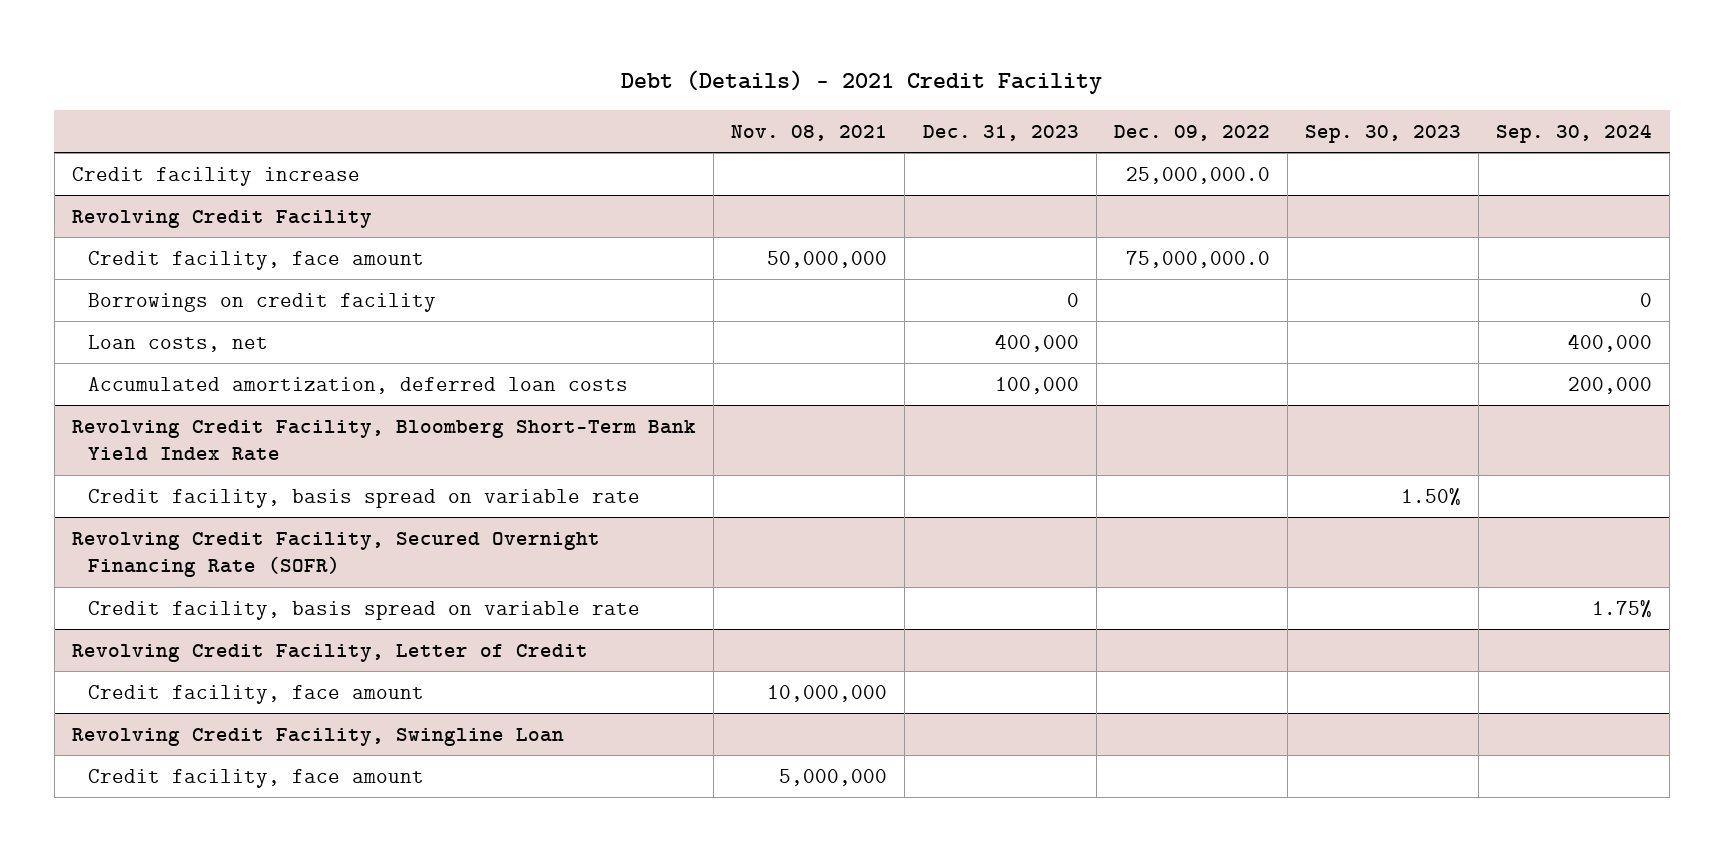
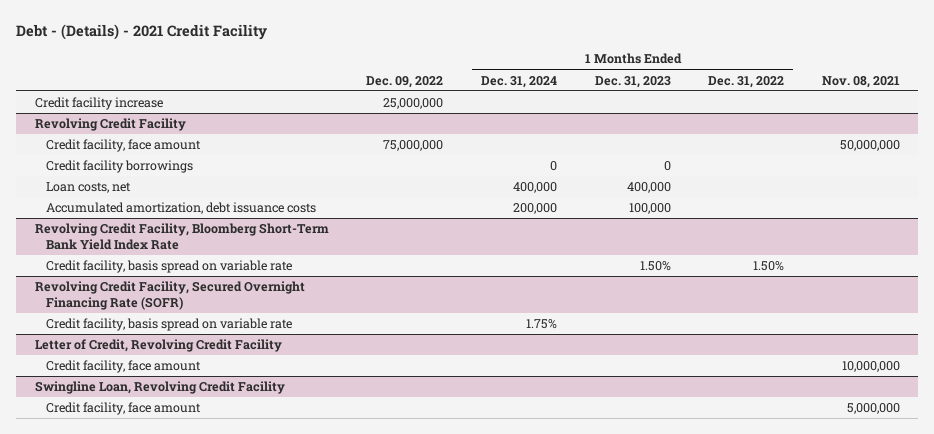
- Debt (Details) - 2021 Credit Facility
+ Debt - (Details) - 2021 Credit Facility
- | Nov. 08, 2021 | Dec. 31, 2023 | Dec. 09, 2022 | Sep. 30, 2023 | Sep. 30, 2024
+ | Dec. 09, 2022 | 1 Months Ended Dec. 31, 2024 | 1 Months Ended Dec. 31, 2023 | 1 Months Ended Dec. 31, 2022 | Nov. 08, 2021
- Credit facility increase | | | 25,000,000.0 | |
+ Credit facility increase | 25,000,000 | | | |
@ Revolving Credit Facility
- Credit facility, face amount | 50,000,000 | | 75,000,000.0 | |
- Borrowings on credit facility | | 0 | | | 0
+ Credit facility, face amount | 75,000,000 | | | | 50,000,000
+ Credit facility borrowings | | 0 | 0 | |
- Accumulated amortization, deferred loan costs | | 100,000 | | | 200,000
+ Accumulated amortization, debt issuance costs | | 200,000 | 100,000 | |
- Revolving Credit Facility, Letter of Credit
+ Letter of Credit, Revolving Credit Facility
- Revolving Credit Facility, Swingline Loan
+ Swingline Loan, Revolving Credit Facility

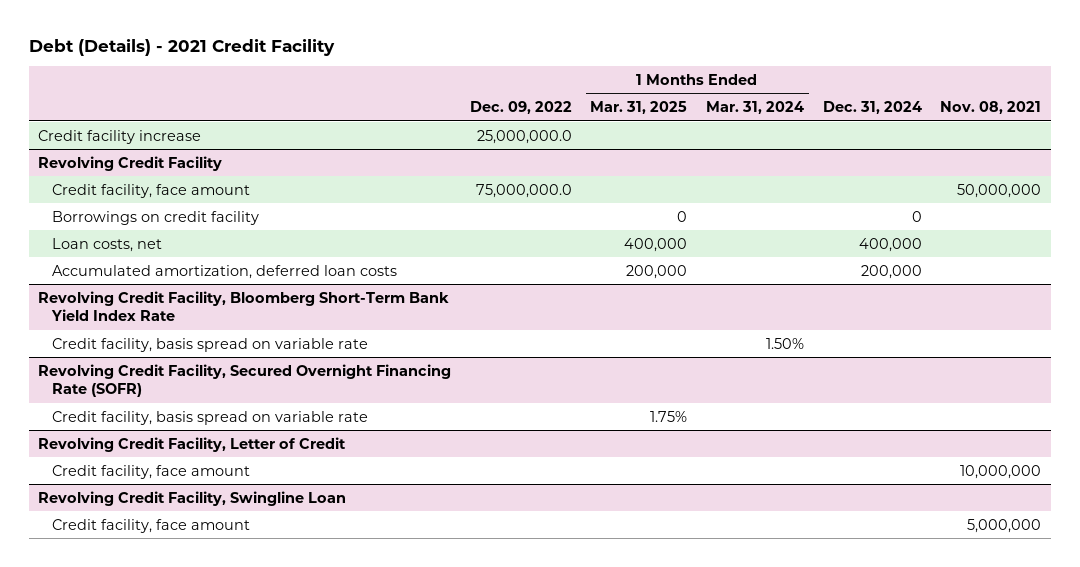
- Debt - (Details) - 2021 Credit Facility
+ Debt (Details) - 2021 Credit Facility
- | Dec. 09, 2022 | 1 Months Ended Dec. 31, 2024 | 1 Months Ended Dec. 31, 2023 | 1 Months Ended Dec. 31, 2022 | Nov. 08, 2021
+ | Dec. 09, 2022 | 1 Months Ended Mar. 31, 2025 | 1 Months Ended Mar. 31, 2024 | Dec. 31, 2024 | Nov. 08, 2021
- Credit facility increase | 25,000,000 | | | |
+ Credit facility increase | 25,000,000.0 | | | |
@ Revolving Credit Facility
- Credit facility, face amount | 75,000,000 | | | | 50,000,000
- Credit facility borrowings | | 0 | 0 | |
+ Credit facility, face amount | 75,000,000.0 | | | | 50,000,000
+ Borrowings on credit facility | | 0 | | 0 |
- Accumulated amortization, debt issuance costs | | 200,000 | 100,000 | |
+ Accumulated amortization, deferred loan costs | | 200,000 | | 200,000 |
- Letter of Credit, Revolving Credit Facility
+ Revolving Credit Facility, Letter of Credit
- Swingline Loan, Revolving Credit Facility
+ Revolving Credit Facility, Swingline Loan

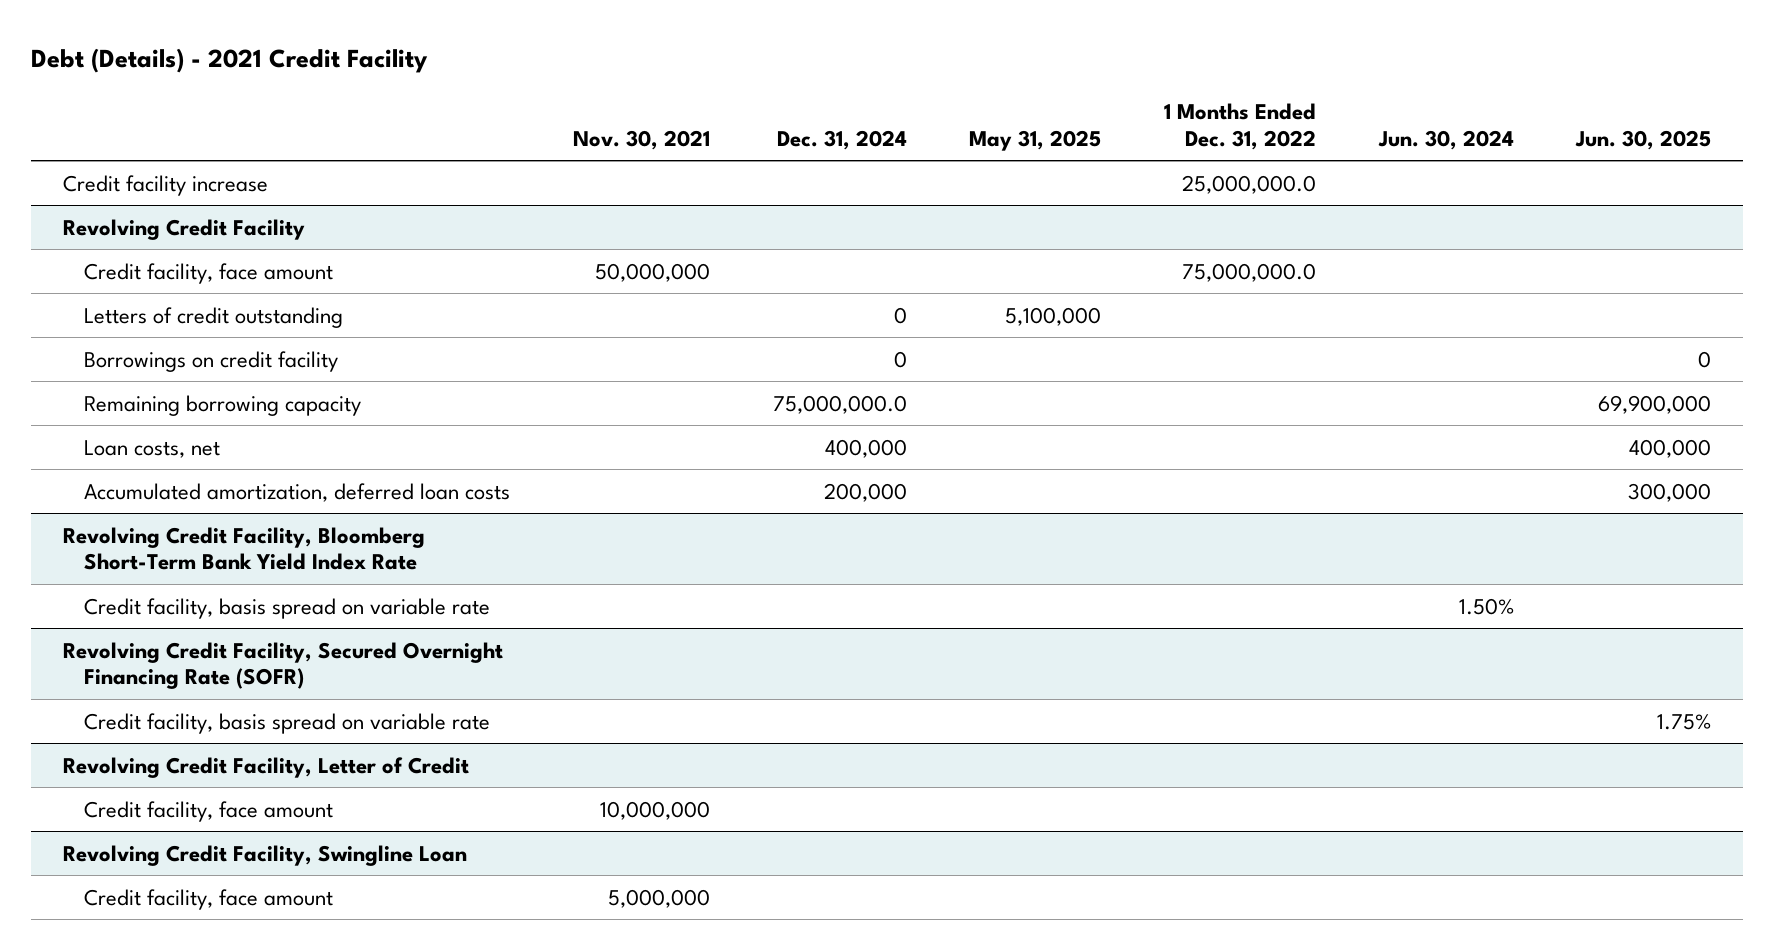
- | Dec. 09, 2022 | 1 Months Ended Mar. 31, 2025 | 1 Months Ended Mar. 31, 2024 | Dec. 31, 2024 | Nov. 08, 2021
+ | Nov. 30, 2021 | Dec. 31, 2024 | May 31, 2025 | 1 Months Ended Dec. 31, 2022 | Jun. 30, 2024 | Jun. 30, 2025
@ Revolving Credit Facility
+ Letters of credit outstanding | | 0 | 5,100,000 | | |
+ Remaining borrowing capacity | | 75,000,000.0 | | | | 69,900,000

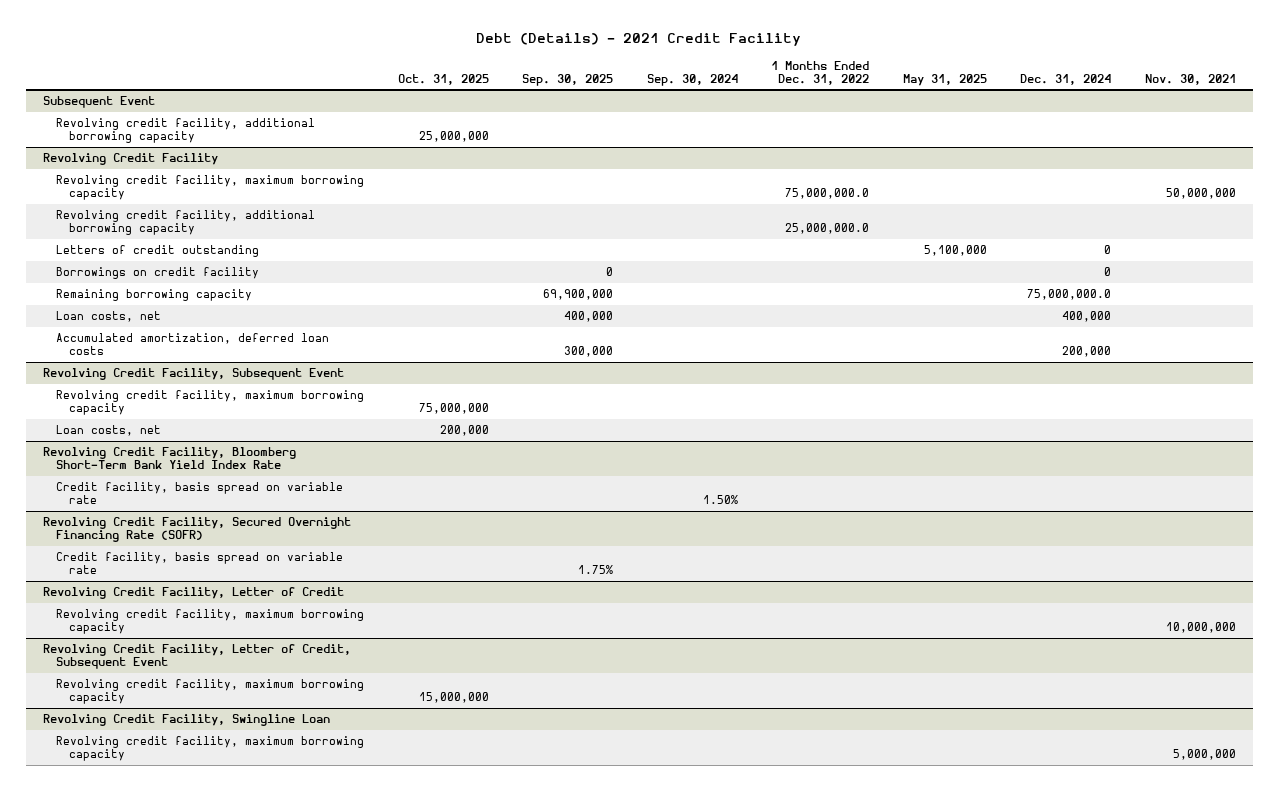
- | Nov. 30, 2021 | Dec. 31, 2024 | May 31, 2025 | 1 Months Ended Dec. 31, 2022 | Jun. 30, 2024 | Jun. 30, 2025
+ | Oct. 31, 2025 | Sep. 30, 2025 | Sep. 30, 2024 | 1 Months Ended Dec. 31, 2022 | May 31, 2025 | Dec. 31, 2024 | Nov. 30, 2021
- Credit facility increase | | | | 25,000,000.0 | |
+ Subsequent Event
+ Revolving credit facility, additional borrowing capacity | 25,000,000 | | | | | |
@ Revolving Credit Facility
- Credit facility, face amount | 50,000,000 | | | 75,000,000.0 | |
+ Revolving credit facility, maximum borrowing capacity | | | | 75,000,000.0 | | | 50,000,000
+ Revolving credit facility, additional borrowing capacity | | | | 25,000,000.0 | | |
+ Revolving Credit Facility, Subsequent Event
+ Revolving credit facility, maximum borrowing capacity | 75,000,000 | | | | | |
+ Loan costs, net | 200,000 | | | | | |
@ Revolving Credit Facility, Letter of Credit
- Credit facility, face amount | 10,000,000 | | | | |
+ Revolving credit facility, maximum borrowing capacity | | | | | | | 10,000,000
+ Revolving Credit Facility, Letter of Credit, Subsequent Event
+ Revolving credit facility, maximum borrowing capacity | 15,000,000 | | | | | |
@ Revolving Credit Facility, Swingline Loan
- Credit facility, face amount | 5,000,000 | | | | |
+ Revolving credit facility, maximum borrowing capacity | | | | | | | 5,000,000

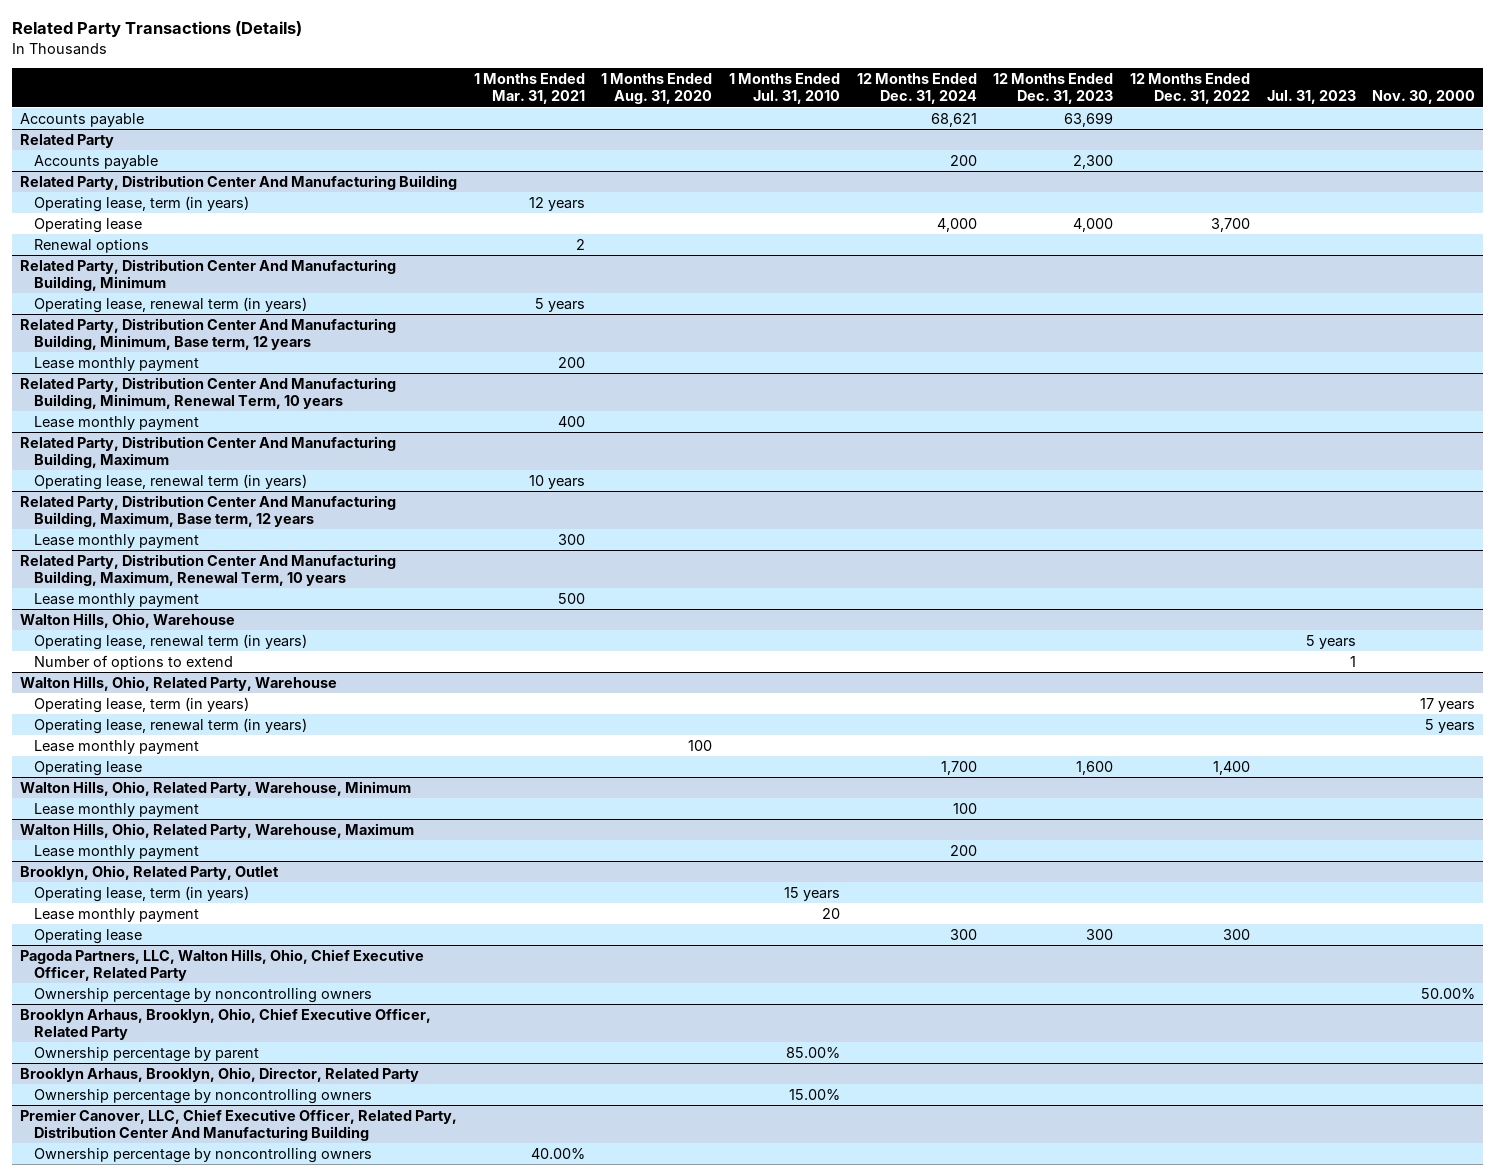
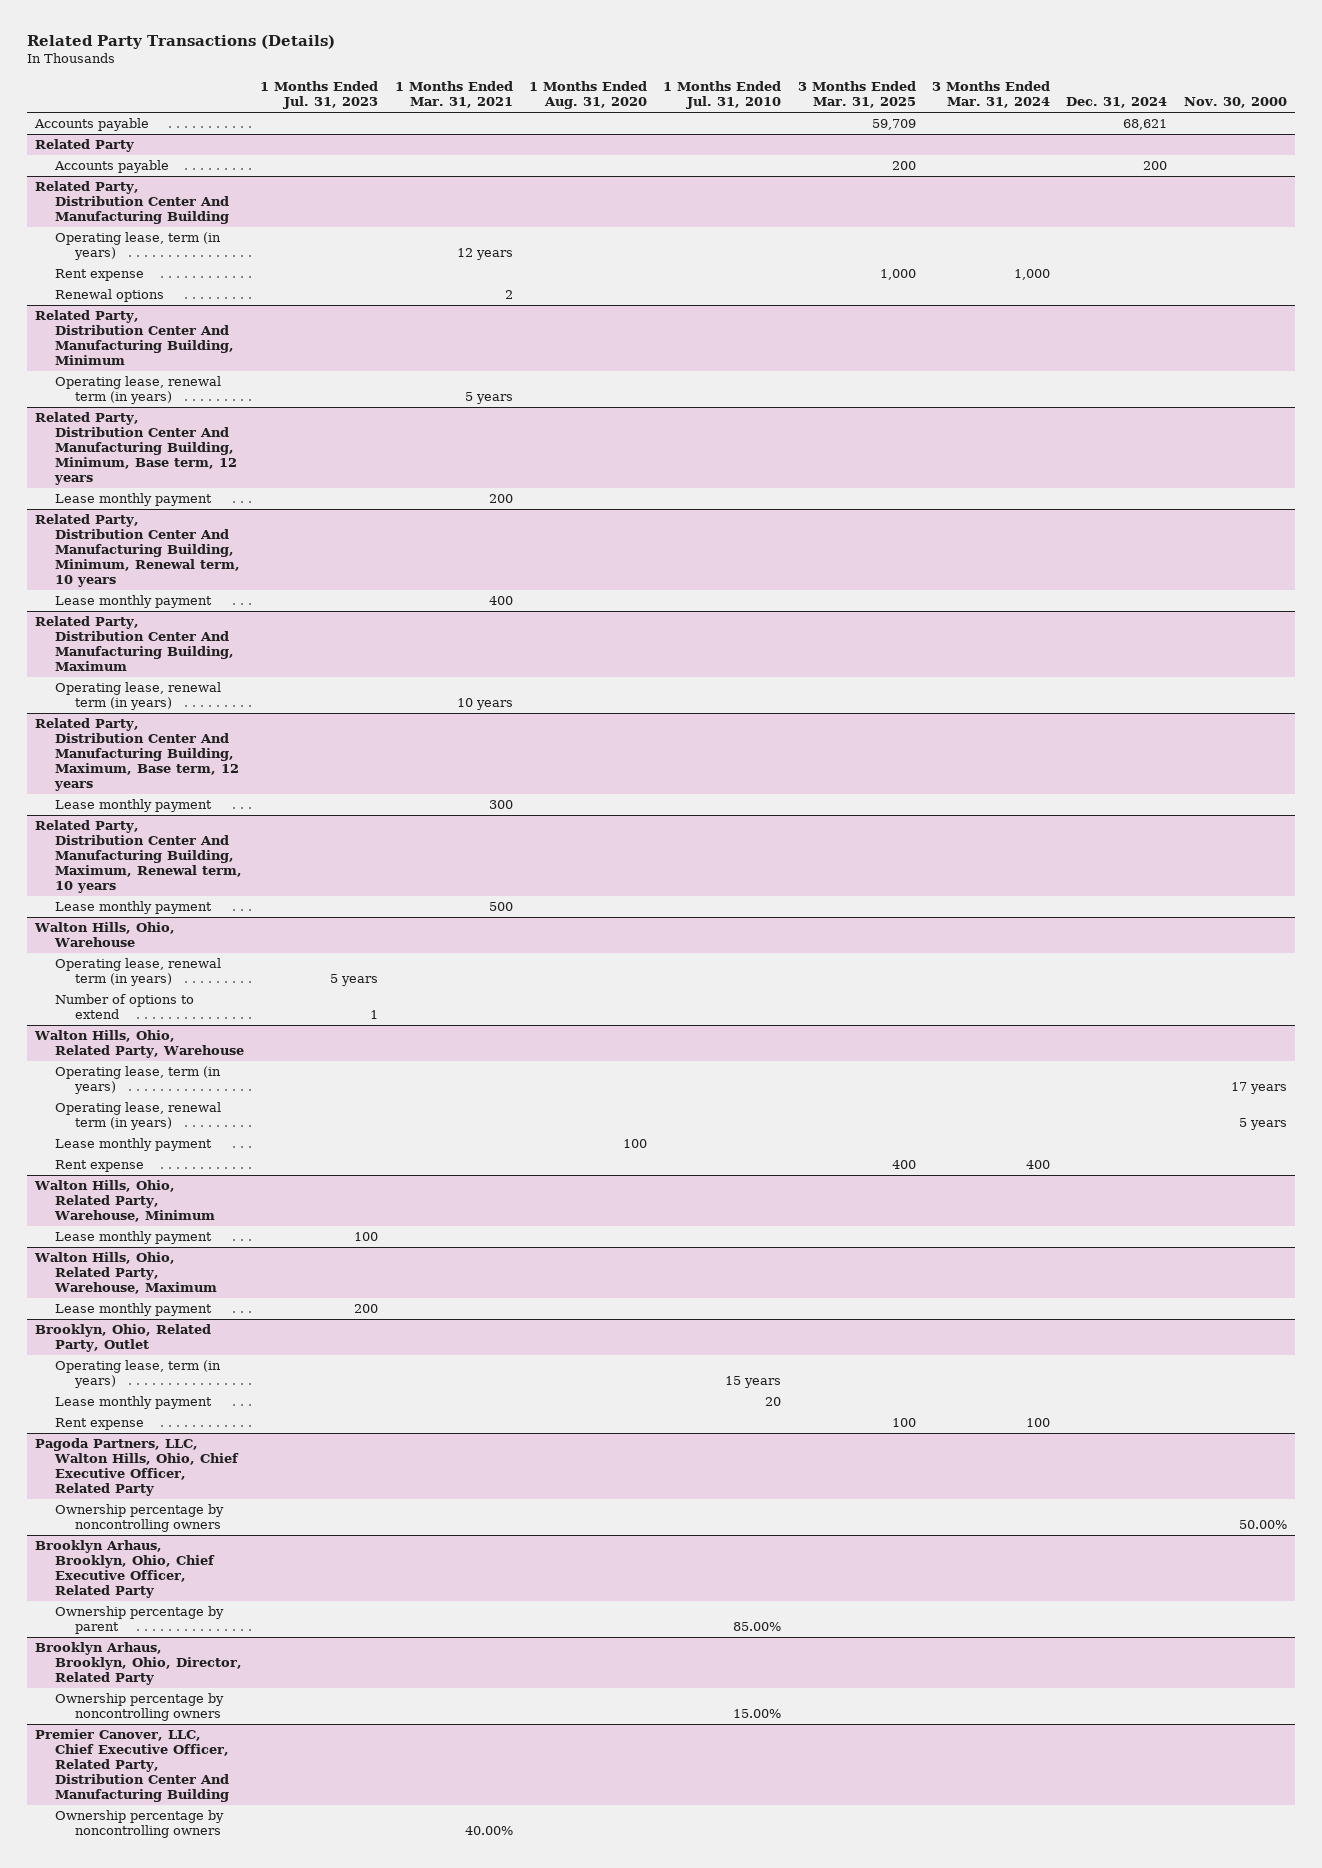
- | 1 Months Ended Mar. 31, 2021 | 1 Months Ended Aug. 31, 2020 | 1 Months Ended Jul. 31, 2010 | 12 Months Ended Dec. 31, 2024 | 12 Months Ended Dec. 31, 2023 | 12 Months Ended Dec. 31, 2022 | Jul. 31, 2023 | Nov. 30, 2000
+ | 1 Months Ended Jul. 31, 2023 | 1 Months Ended Mar. 31, 2021 | 1 Months Ended Aug. 31, 2020 | 1 Months Ended Jul. 31, 2010 | 3 Months Ended Mar. 31, 2025 | 3 Months Ended Mar. 31, 2024 | Dec. 31, 2024 | Nov. 30, 2000
@ Related Party, Distribution Center And Manufacturing Building
- Operating lease | | | | 4,000 | 4,000 | 3,700 | |
+ Rent expense | | | | | 1,000 | 1,000 | |
- Related Party, Distribution Center And Manufacturing Building, Minimum, Renewal Term, 10 years
+ Related Party, Distribution Center And Manufacturing Building, Minimum, Renewal term, 10 years
- Related Party, Distribution Center And Manufacturing Building, Maximum, Renewal Term, 10 years
+ Related Party, Distribution Center And Manufacturing Building, Maximum, Renewal term, 10 years
@ Walton Hills, Ohio, Related Party, Warehouse
- Operating lease | | | | 1,700 | 1,600 | 1,400 | |
+ Rent expense | | | | | 400 | 400 | |
@ Brooklyn, Ohio, Related Party, Outlet
- Operating lease | | | | 300 | 300 | 300 | |
+ Rent expense | | | | | 100 | 100 | |

